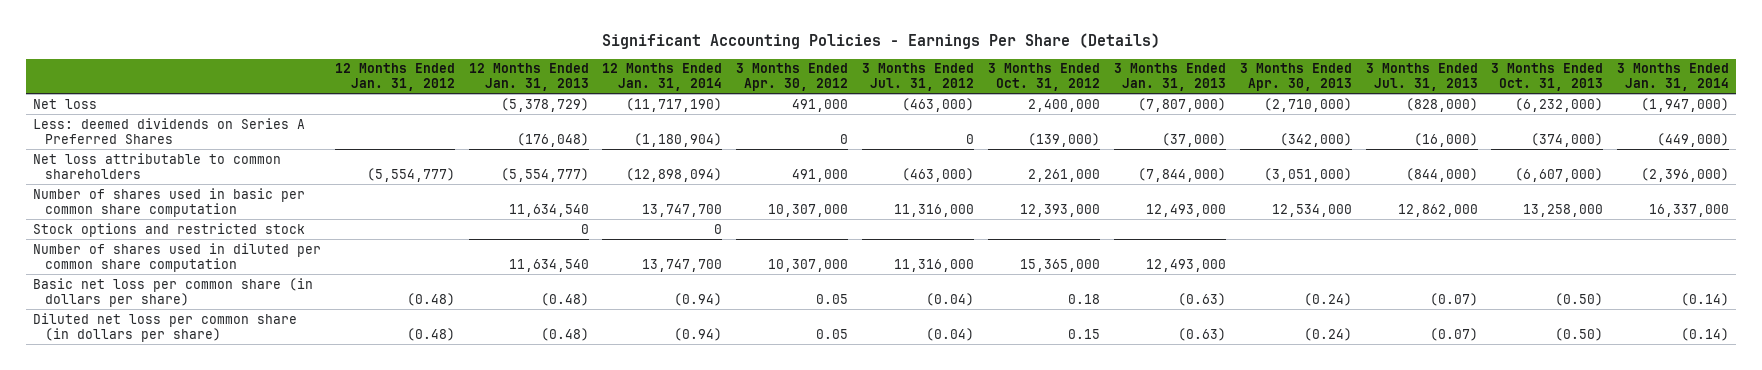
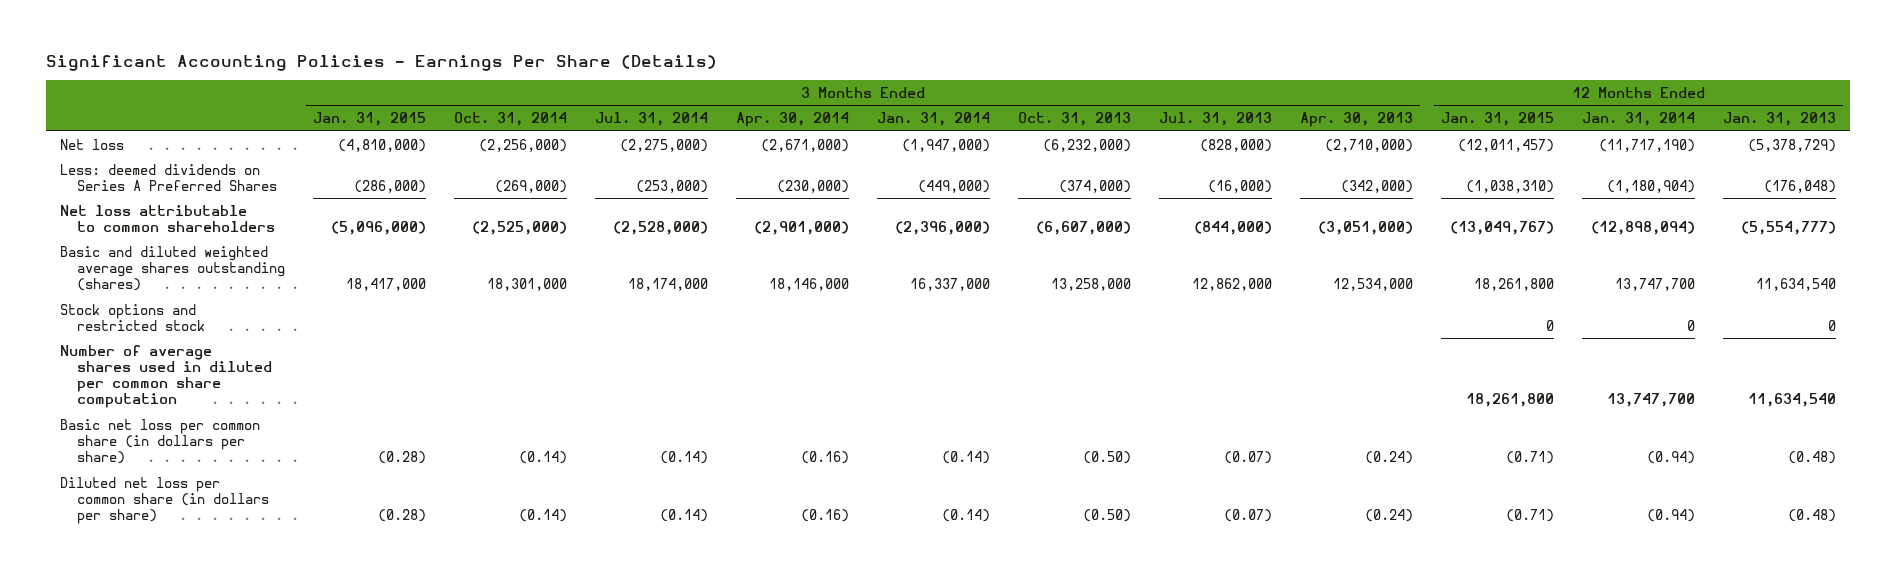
- | 12 Months Ended Jan. 31, 2012 | 12 Months Ended Jan. 31, 2013 | 12 Months Ended Jan. 31, 2014 | 3 Months Ended Apr. 30, 2012 | 3 Months Ended Jul. 31, 2012 | 3 Months Ended Oct. 31, 2012 | 3 Months Ended Jan. 31, 2013 | 3 Months Ended Apr. 30, 2013 | 3 Months Ended Jul. 31, 2013 | 3 Months Ended Oct. 31, 2013 | 3 Months Ended Jan. 31, 2014
+ | 3 Months Ended Jan. 31, 2015 | 3 Months Ended Oct. 31, 2014 | 3 Months Ended Jul. 31, 2014 | 3 Months Ended Apr. 30, 2014 | 3 Months Ended Jan. 31, 2014 | 3 Months Ended Oct. 31, 2013 | 3 Months Ended Jul. 31, 2013 | 3 Months Ended Apr. 30, 2013 | 12 Months Ended Jan. 31, 2015 | 12 Months Ended Jan. 31, 2014 | 12 Months Ended Jan. 31, 2013
- Number of shares used in basic per common share computation | | 11,634,540 | 13,747,700 | 10,307,000 | 11,316,000 | 12,393,000 | 12,493,000 | 12,534,000 | 12,862,000 | 13,258,000 | 16,337,000
+ Basic and diluted weighted average shares outstanding (shares) | 18,417,000 | 18,301,000 | 18,174,000 | 18,146,000 | 16,337,000 | 13,258,000 | 12,862,000 | 12,534,000 | 18,261,800 | 13,747,700 | 11,634,540
- Number of shares used in diluted per common share computation | | 11,634,540 | 13,747,700 | 10,307,000 | 11,316,000 | 15,365,000 | 12,493,000 | | | |
+ Number of average shares used in diluted per common share computation | | | | | | | | | 18,261,800 | 13,747,700 | 11,634,540

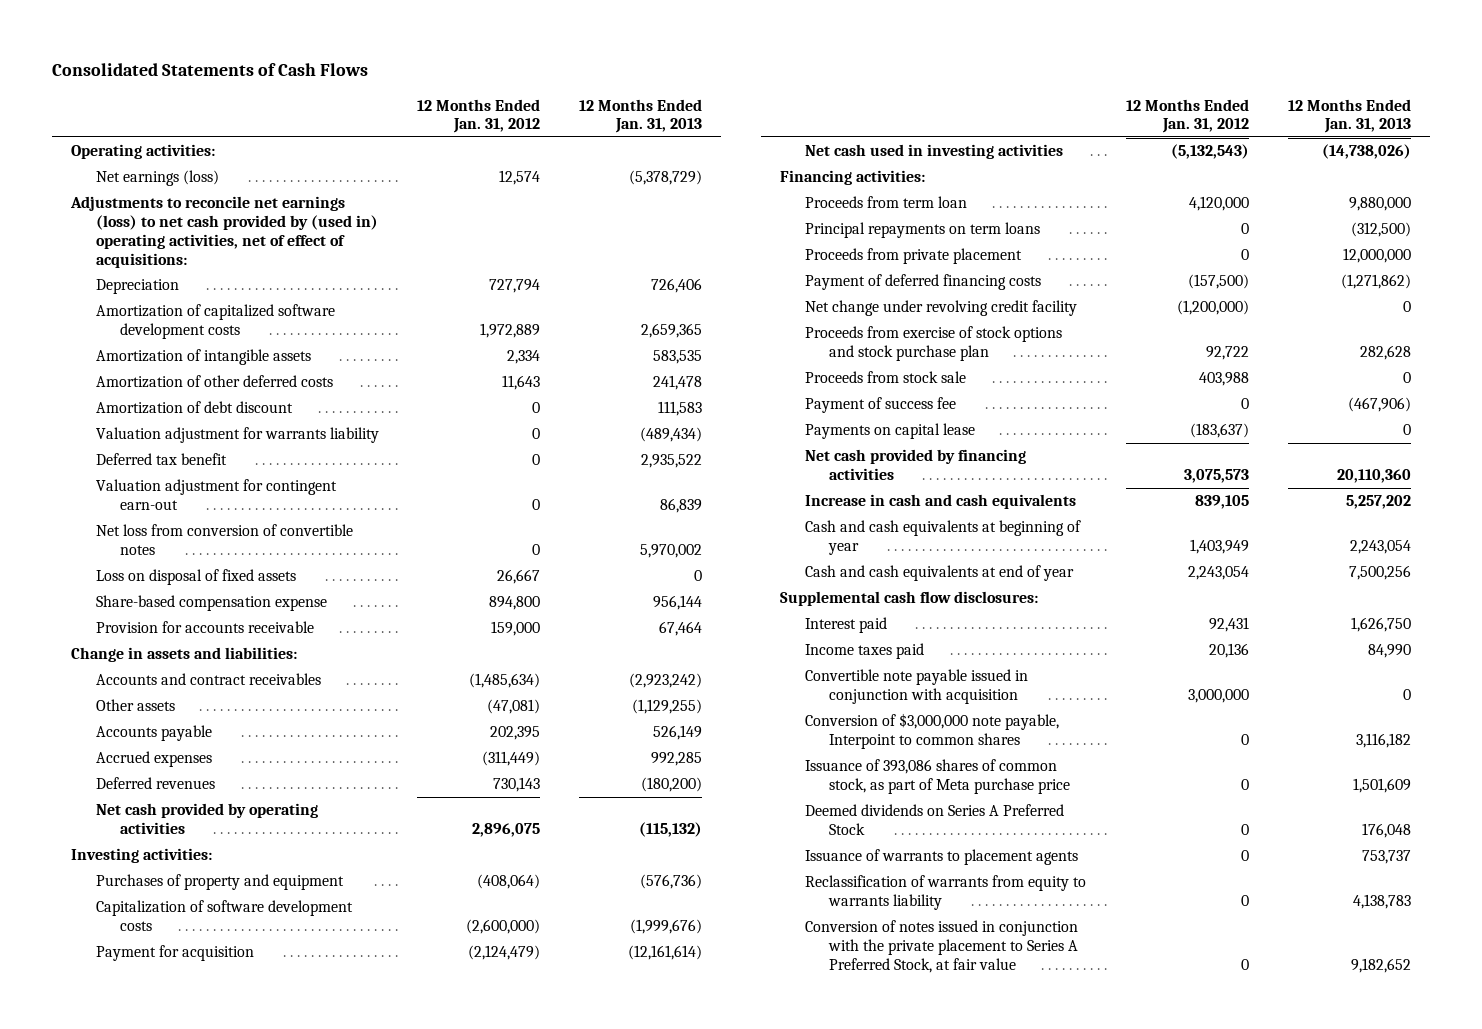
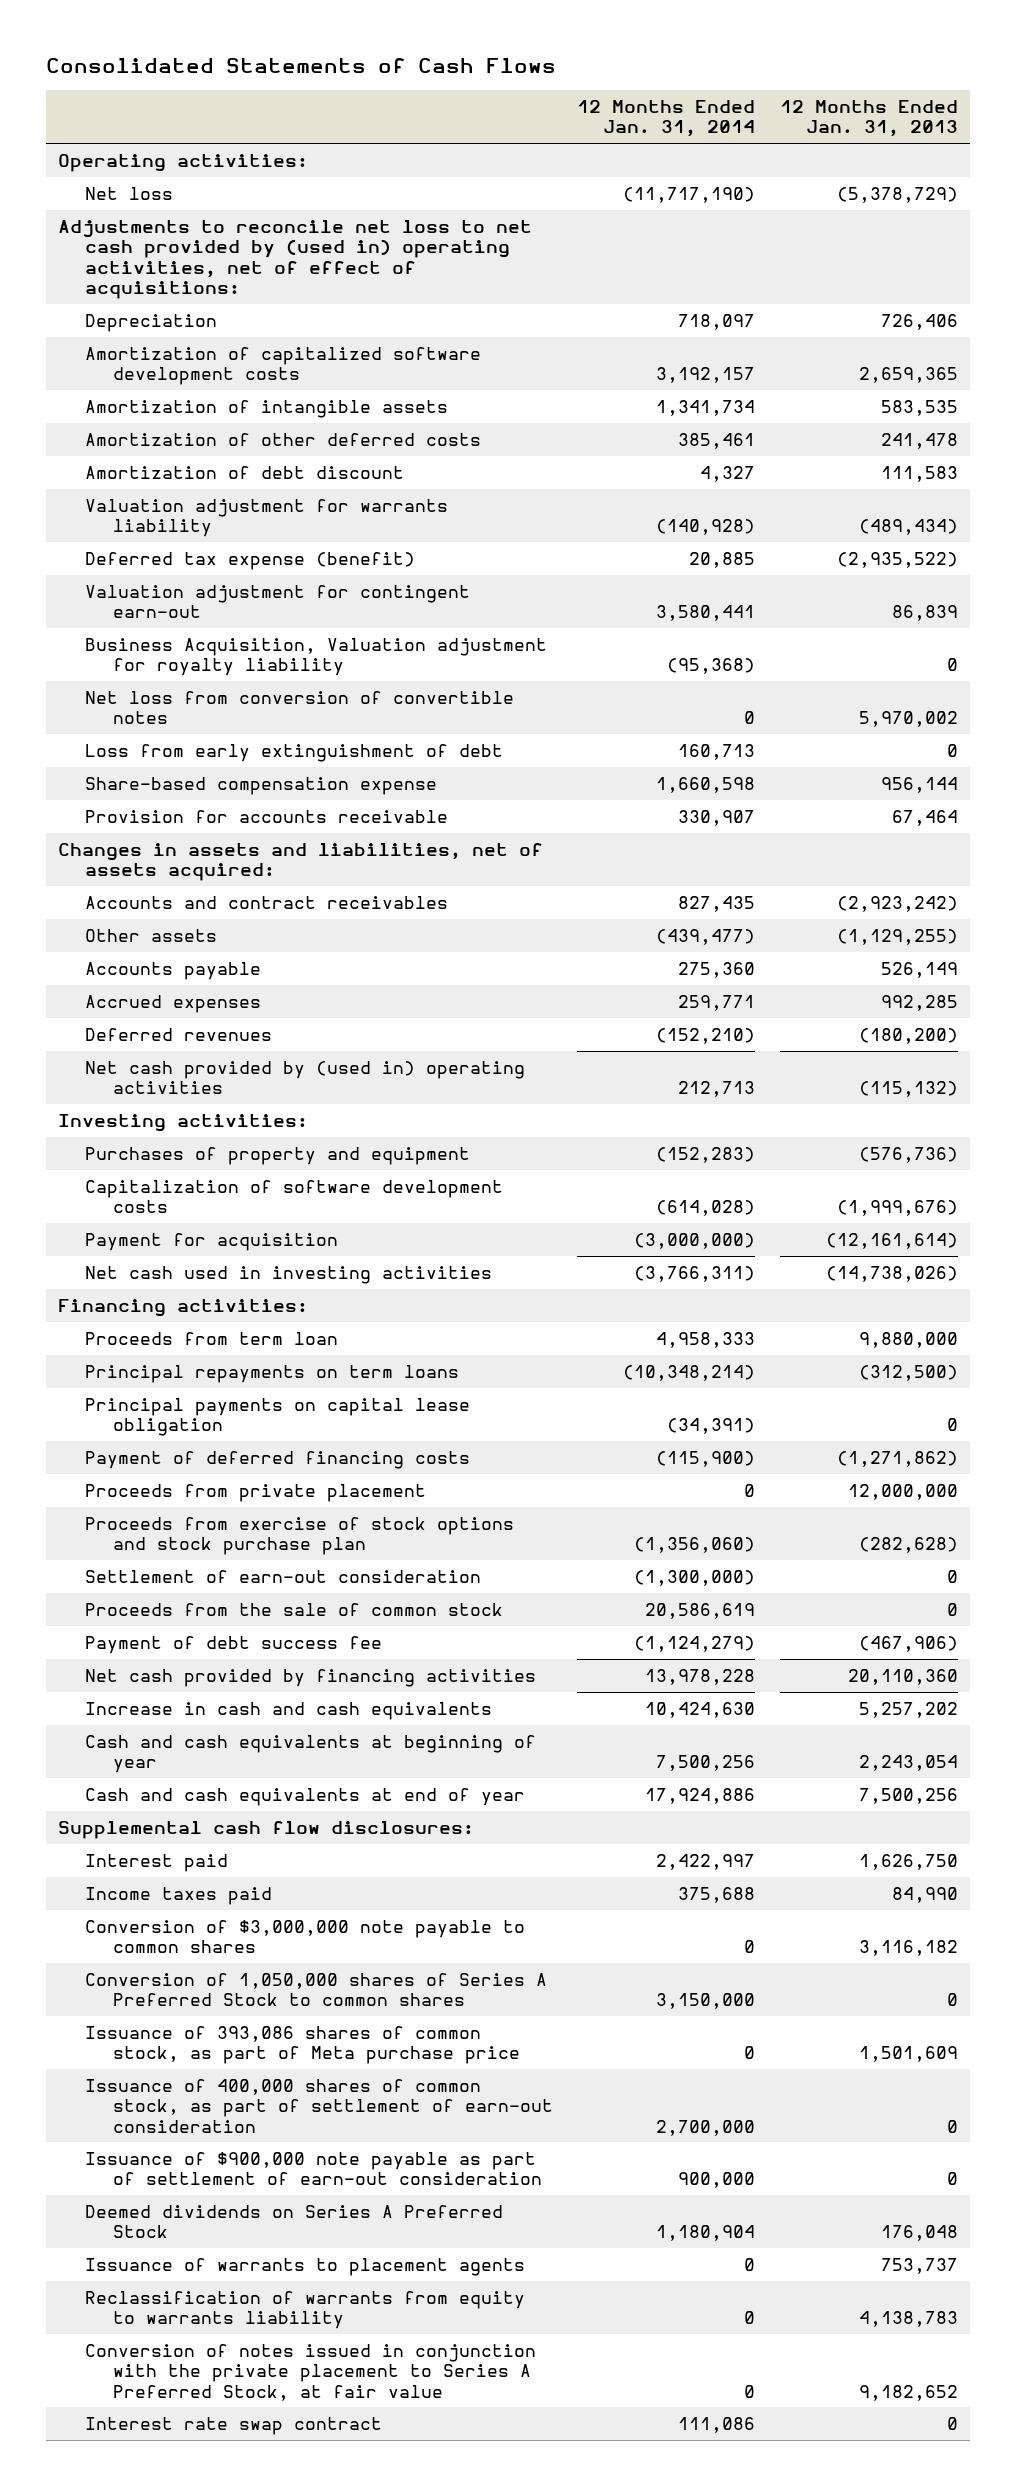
- | 12 Months Ended Jan. 31, 2012 | 12 Months Ended Jan. 31, 2013
+ | 12 Months Ended Jan. 31, 2014 | 12 Months Ended Jan. 31, 2013
- Net earnings (loss) | 12,574 | (5,378,729)
- Adjustments to reconcile net earnings (loss) to net cash provided by (used in) operating activities, net of effect of acquisitions:
+ Net loss | (11,717,190) | (5,378,729)
+ Adjustments to reconcile net loss to net cash provided by (used in) operating activities, net of effect of acquisitions:
- Deferred tax benefit | 0 | 2,935,522
+ Deferred tax expense (benefit) | 20,885 | (2,935,522)
+ Business Acquisition, Valuation adjustment for royalty liability | (95,368) | 0
- Loss on disposal of fixed assets | 26,667 | 0
+ Loss from early extinguishment of debt | 160,713 | 0
- Change in assets and liabilities:
+ Changes in assets and liabilities, net of assets acquired:
- Net cash provided by operating activities | 2,896,075 | (115,132)
+ Net cash provided by (used in) operating activities | 212,713 | (115,132)
+ Principal payments on capital lease obligation | (34,391) | 0
- Net change under revolving credit facility | (1,200,000) | 0
- Proceeds from exercise of stock options and stock purchase plan | 92,722 | 282,628
- Proceeds from stock sale | 403,988 | 0
- Payment of success fee | 0 | (467,906)
- Payments on capital lease | (183,637) | 0
moved down: Proceeds from private placement | 0 | 12,000,000
+ Proceeds from exercise of stock options and stock purchase plan | (1,356,060) | (282,628)
+ Settlement of earn-out consideration | (1,300,000) | 0
+ Proceeds from the sale of common stock | 20,586,619 | 0
+ Payment of debt success fee | (1,124,279) | (467,906)
- Convertible note payable issued in conjunction with acquisition | 3,000,000 | 0
- Conversion of $3,000,000 note payable, Interpoint to common shares | 0 | 3,116,182
+ Conversion of $3,000,000 note payable to common shares | 0 | 3,116,182
+ Conversion of 1,050,000 shares of Series A Preferred Stock to common shares | 3,150,000 | 0
+ Issuance of 400,000 shares of common stock, as part of settlement of earn-out consideration | 2,700,000 | 0
+ Issuance of $900,000 note payable as part of settlement of earn-out consideration | 900,000 | 0
+ Interest rate swap contract | 111,086 | 0

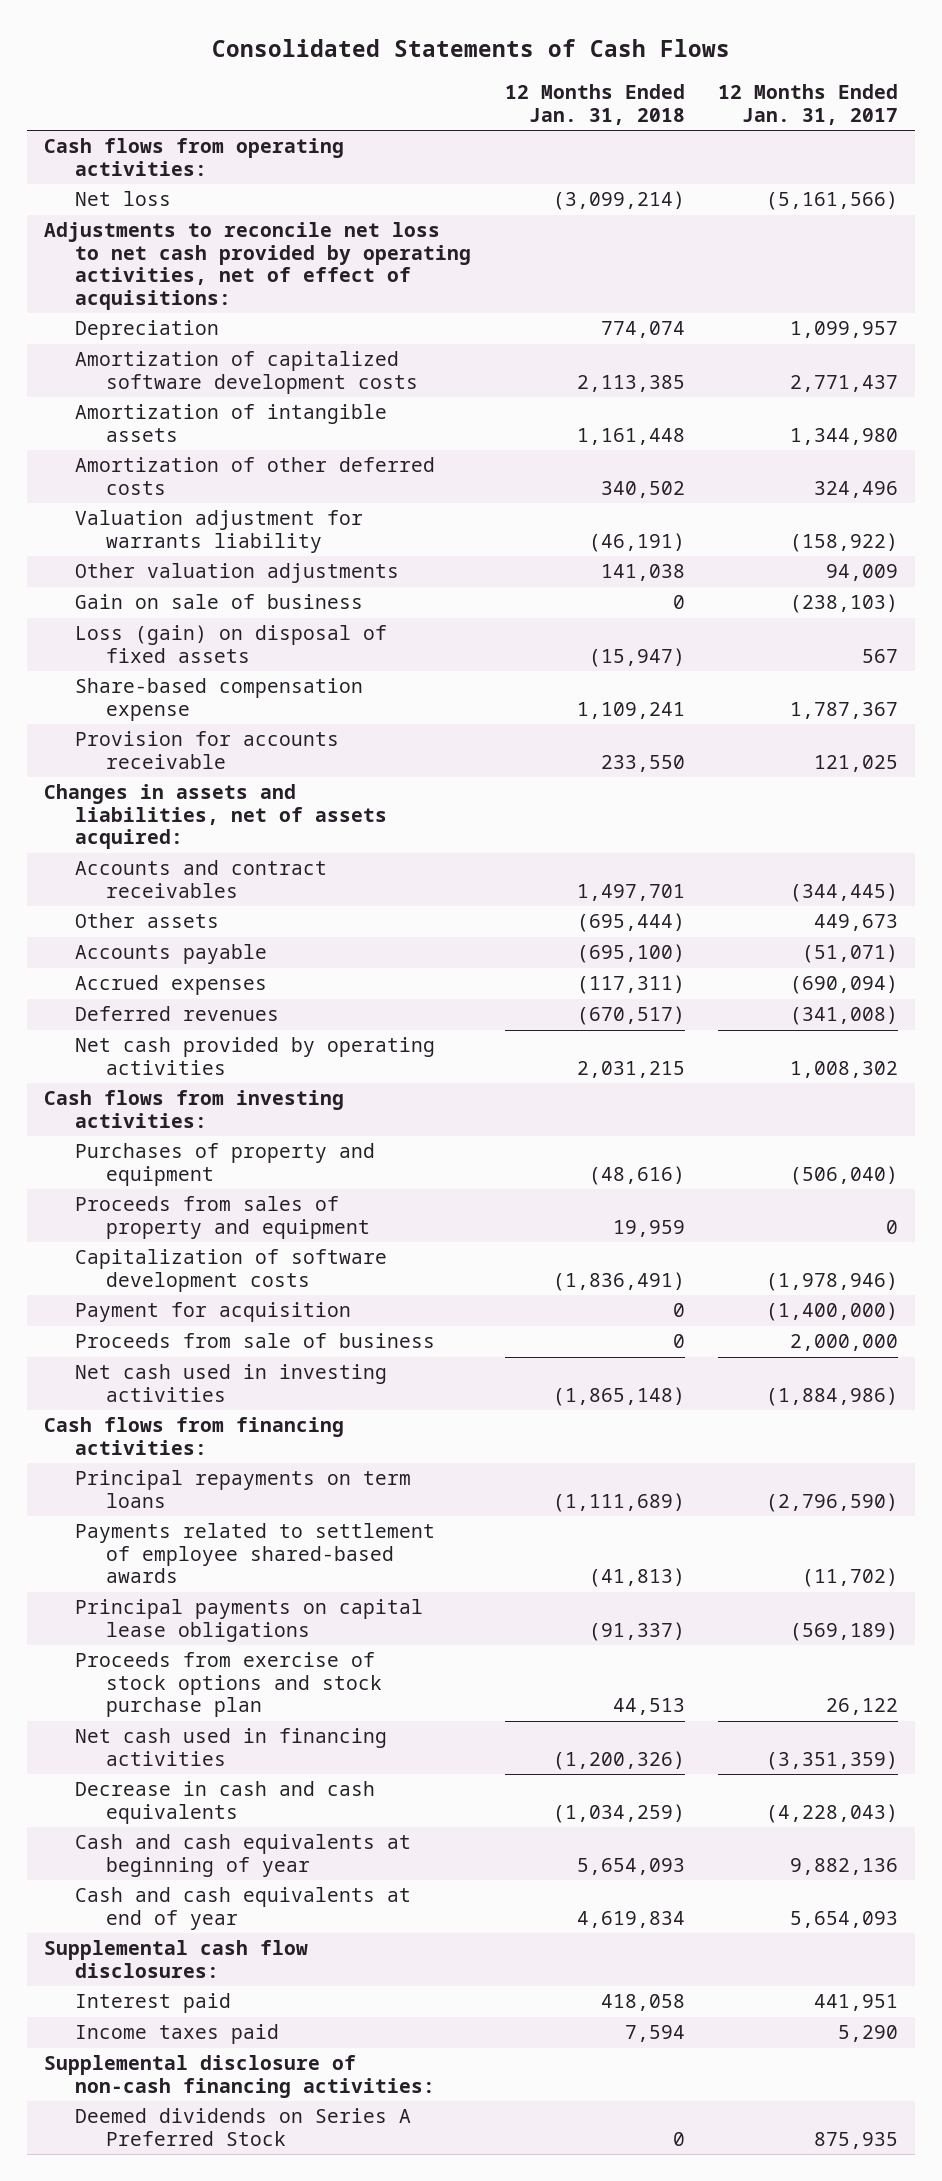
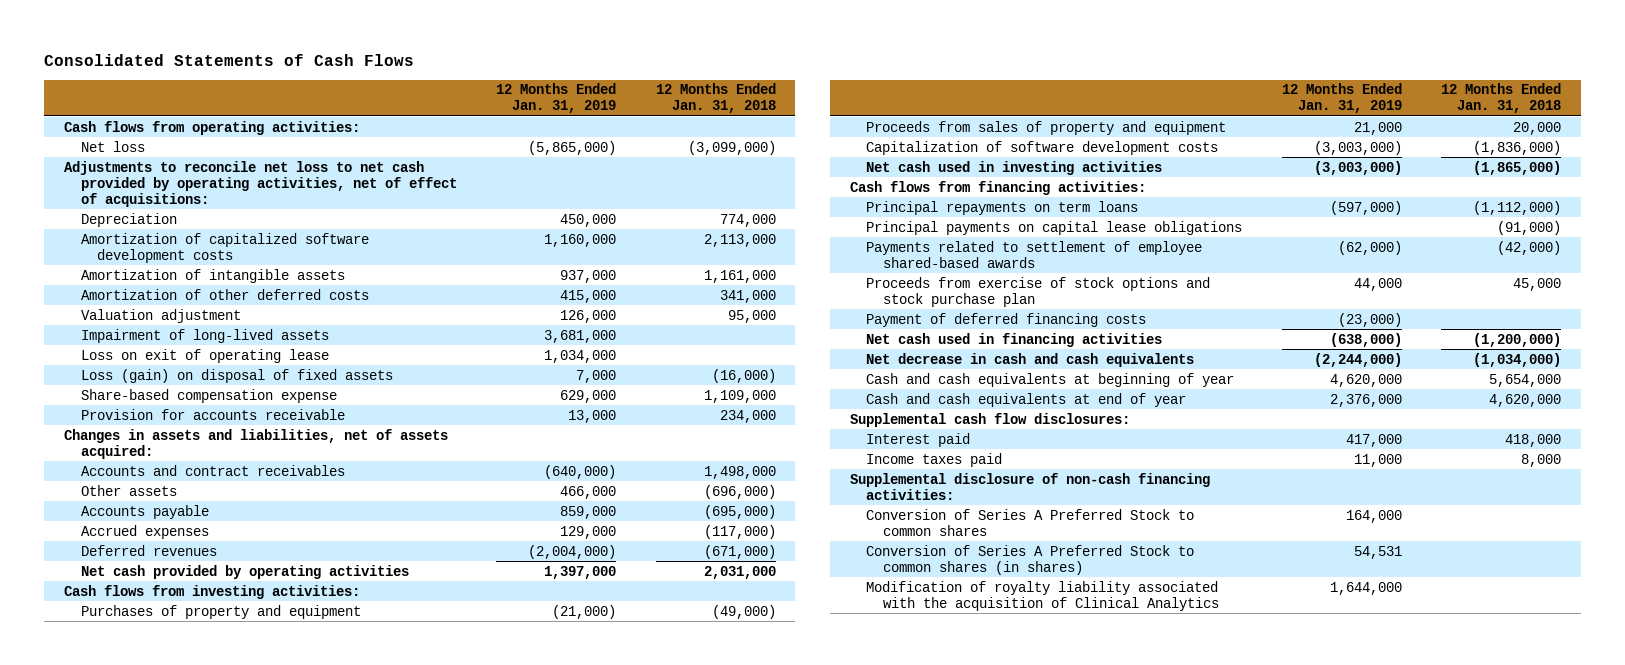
- | 12 Months Ended Jan. 31, 2018 | 12 Months Ended Jan. 31, 2017
+ | 12 Months Ended Jan. 31, 2019 | 12 Months Ended Jan. 31, 2018
- Net loss | (3,099,214) | (5,161,566)
+ Net loss | (5,865,000) | (3,099,000)
- Depreciation | 774,074 | 1,099,957
- Amortization of capitalized software development costs | 2,113,385 | 2,771,437
- Amortization of intangible assets | 1,161,448 | 1,344,980
- Amortization of other deferred costs | 340,502 | 324,496
- Valuation adjustment for warrants liability | (46,191) | (158,922)
- Other valuation adjustments | 141,038 | 94,009
- Gain on sale of business | 0 | (238,103)
- Loss (gain) on disposal of fixed assets | (15,947) | 567
- Share-based compensation expense | 1,109,241 | 1,787,367
- Provision for accounts receivable | 233,550 | 121,025
+ Depreciation | 450,000 | 774,000
+ Amortization of capitalized software development costs | 1,160,000 | 2,113,000
+ Amortization of intangible assets | 937,000 | 1,161,000
+ Amortization of other deferred costs | 415,000 | 341,000
+ Valuation adjustment | 126,000 | 95,000
+ Impairment of long-lived assets | 3,681,000 |
+ Loss on exit of operating lease | 1,034,000 |
+ Loss (gain) on disposal of fixed assets | 7,000 | (16,000)
+ Share-based compensation expense | 629,000 | 1,109,000
+ Provision for accounts receivable | 13,000 | 234,000
- Accounts and contract receivables | 1,497,701 | (344,445)
- Other assets | (695,444) | 449,673
- Accounts payable | (695,100) | (51,071)
- Accrued expenses | (117,311) | (690,094)
- Deferred revenues | (670,517) | (341,008)
- Net cash provided by operating activities | 2,031,215 | 1,008,302
+ Accounts and contract receivables | (640,000) | 1,498,000
+ Other assets | 466,000 | (696,000)
+ Accounts payable | 859,000 | (695,000)
+ Accrued expenses | 129,000 | (117,000)
+ Deferred revenues | (2,004,000) | (671,000)
+ Net cash provided by operating activities | 1,397,000 | 2,031,000
- Purchases of property and equipment | (48,616) | (506,040)
- Proceeds from sales of property and equipment | 19,959 | 0
- Capitalization of software development costs | (1,836,491) | (1,978,946)
- Payment for acquisition | 0 | (1,400,000)
- Proceeds from sale of business | 0 | 2,000,000
- Net cash used in investing activities | (1,865,148) | (1,884,986)
+ Purchases of property and equipment | (21,000) | (49,000)
+ Proceeds from sales of property and equipment | 21,000 | 20,000
+ Capitalization of software development costs | (3,003,000) | (1,836,000)
+ Net cash used in investing activities | (3,003,000) | (1,865,000)
- Principal repayments on term loans | (1,111,689) | (2,796,590)
- Payments related to settlement of employee shared-based awards | (41,813) | (11,702)
- Principal payments on capital lease obligations | (91,337) | (569,189)
- Proceeds from exercise of stock options and stock purchase plan | 44,513 | 26,122
- Net cash used in financing activities | (1,200,326) | (3,351,359)
- Decrease in cash and cash equivalents | (1,034,259) | (4,228,043)
- Cash and cash equivalents at beginning of year | 5,654,093 | 9,882,136
- Cash and cash equivalents at end of year | 4,619,834 | 5,654,093
+ Principal repayments on term loans | (597,000) | (1,112,000)
+ Principal payments on capital lease obligations | | (91,000)
+ Payments related to settlement of employee shared-based awards | (62,000) | (42,000)
+ Proceeds from exercise of stock options and stock purchase plan | 44,000 | 45,000
+ Payment of deferred financing costs | (23,000) |
+ Net cash used in financing activities | (638,000) | (1,200,000)
+ Net decrease in cash and cash equivalents | (2,244,000) | (1,034,000)
+ Cash and cash equivalents at beginning of year | 4,620,000 | 5,654,000
+ Cash and cash equivalents at end of year | 2,376,000 | 4,620,000
- Interest paid | 418,058 | 441,951
- Income taxes paid | 7,594 | 5,290
+ Interest paid | 417,000 | 418,000
+ Income taxes paid | 11,000 | 8,000
- Deemed dividends on Series A Preferred Stock | 0 | 875,935
+ Conversion of Series A Preferred Stock to common shares | 164,000 |
+ Conversion of Series A Preferred Stock to common shares (in shares) | 54,531 |
+ Modification of royalty liability associated with the acquisition of Clinical Analytics | 1,644,000 |

